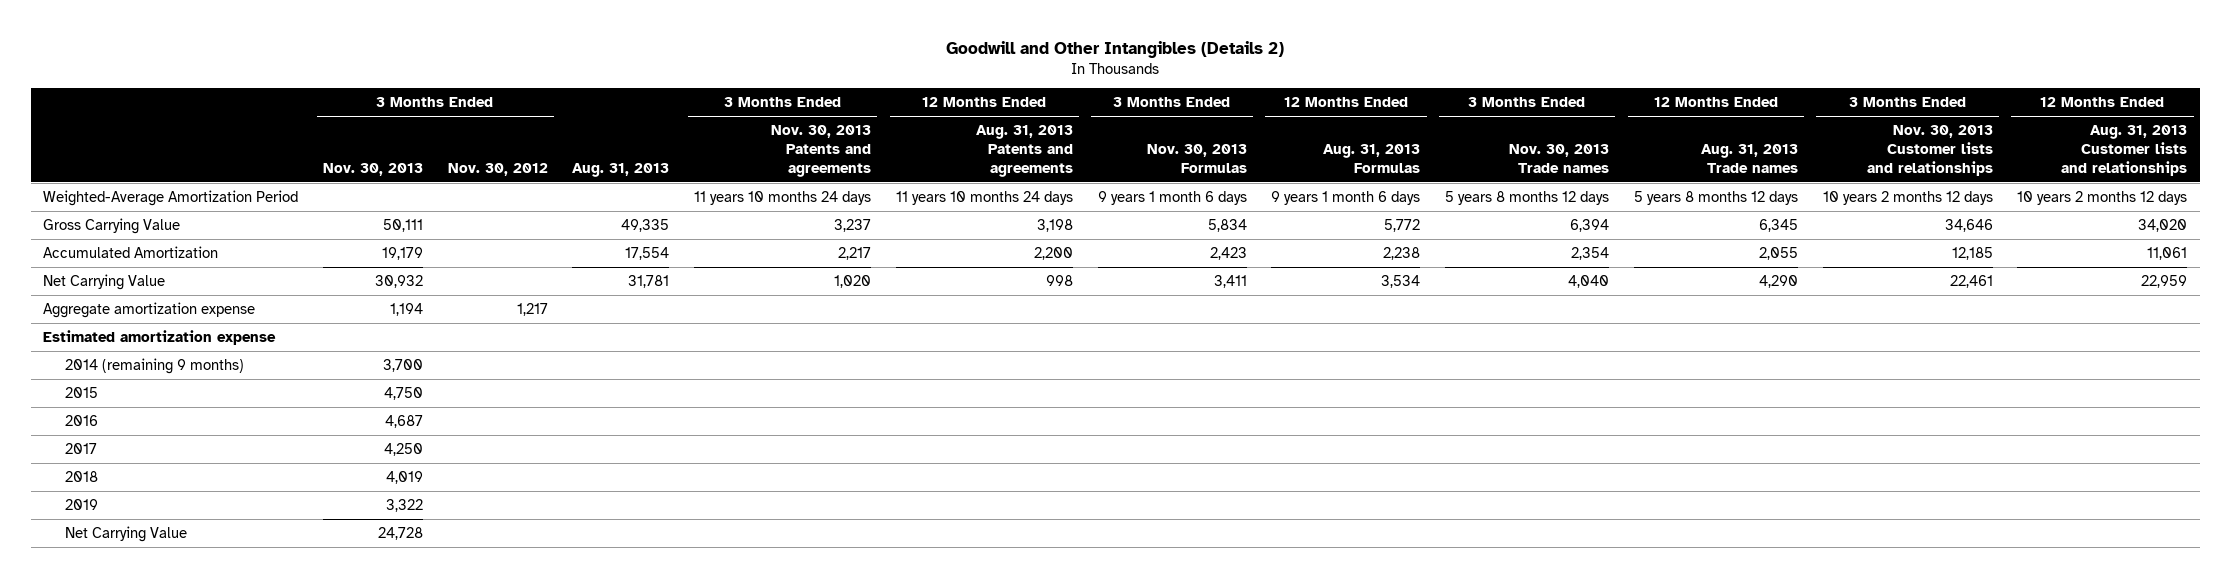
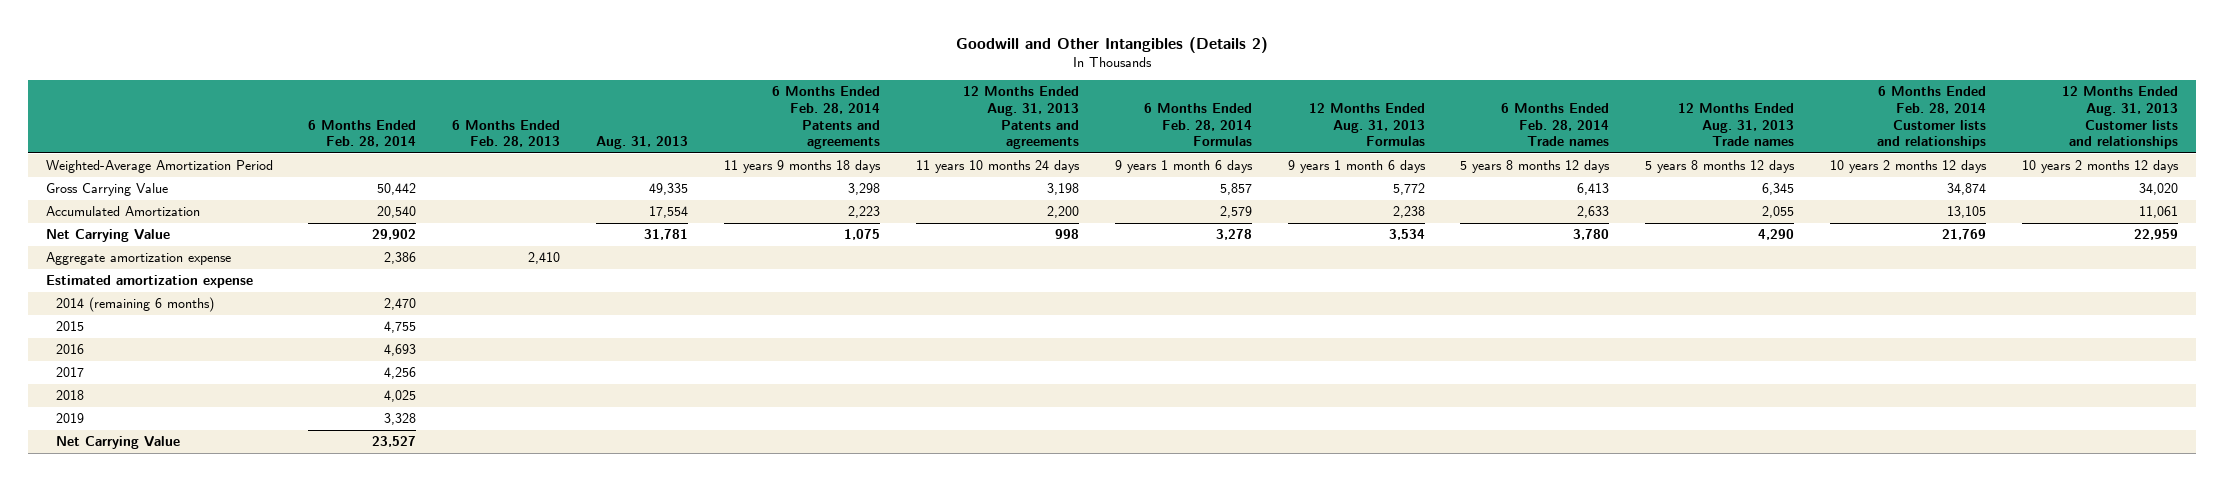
- | 3 Months Ended Nov. 30, 2013 | 3 Months Ended Nov. 30, 2012 | Aug. 31, 2013 | 3 Months Ended Nov. 30, 2013 Patents and agreements | 12 Months Ended Aug. 31, 2013 Patents and agreements | 3 Months Ended Nov. 30, 2013 Formulas | 12 Months Ended Aug. 31, 2013 Formulas | 3 Months Ended Nov. 30, 2013 Trade names | 12 Months Ended Aug. 31, 2013 Trade names | 3 Months Ended Nov. 30, 2013 Customer lists and relationships | 12 Months Ended Aug. 31, 2013 Customer lists and relationships
+ | 6 Months Ended Feb. 28, 2014 | 6 Months Ended Feb. 28, 2013 | Aug. 31, 2013 | 6 Months Ended Feb. 28, 2014 Patents and agreements | 12 Months Ended Aug. 31, 2013 Patents and agreements | 6 Months Ended Feb. 28, 2014 Formulas | 12 Months Ended Aug. 31, 2013 Formulas | 6 Months Ended Feb. 28, 2014 Trade names | 12 Months Ended Aug. 31, 2013 Trade names | 6 Months Ended Feb. 28, 2014 Customer lists and relationships | 12 Months Ended Aug. 31, 2013 Customer lists and relationships
- 2014 (remaining 9 months) | 3,700 | | | | | | | | | |
+ 2014 (remaining 6 months) | 2,470 | | | | | | | | | |

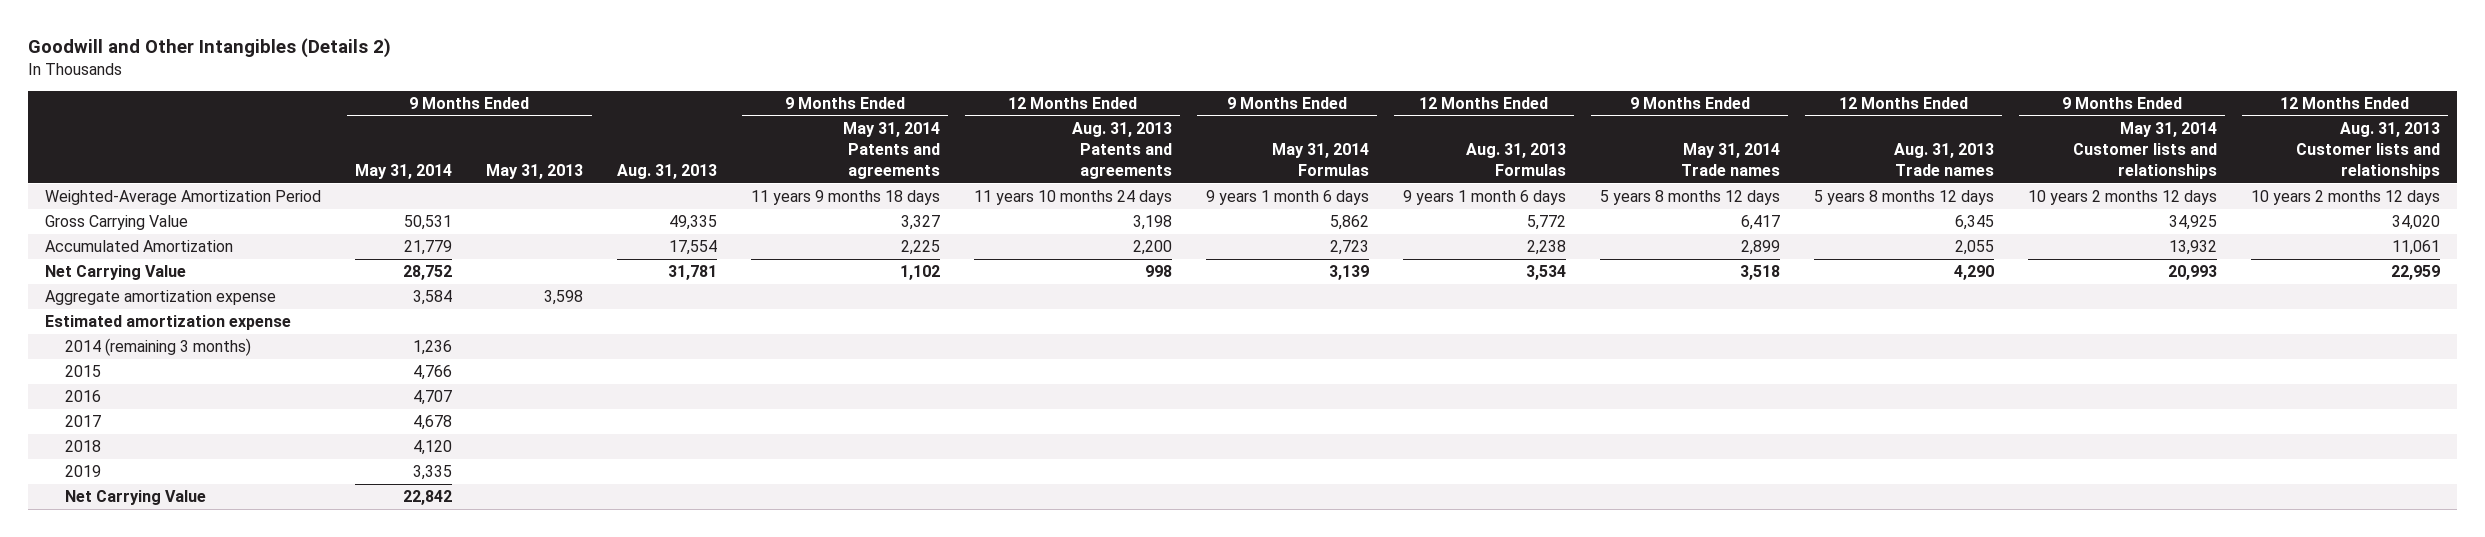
- | 6 Months Ended Feb. 28, 2014 | 6 Months Ended Feb. 28, 2013 | Aug. 31, 2013 | 6 Months Ended Feb. 28, 2014 Patents and agreements | 12 Months Ended Aug. 31, 2013 Patents and agreements | 6 Months Ended Feb. 28, 2014 Formulas | 12 Months Ended Aug. 31, 2013 Formulas | 6 Months Ended Feb. 28, 2014 Trade names | 12 Months Ended Aug. 31, 2013 Trade names | 6 Months Ended Feb. 28, 2014 Customer lists and relationships | 12 Months Ended Aug. 31, 2013 Customer lists and relationships
+ | 9 Months Ended May 31, 2014 | 9 Months Ended May 31, 2013 | Aug. 31, 2013 | 9 Months Ended May 31, 2014 Patents and agreements | 12 Months Ended Aug. 31, 2013 Patents and agreements | 9 Months Ended May 31, 2014 Formulas | 12 Months Ended Aug. 31, 2013 Formulas | 9 Months Ended May 31, 2014 Trade names | 12 Months Ended Aug. 31, 2013 Trade names | 9 Months Ended May 31, 2014 Customer lists and relationships | 12 Months Ended Aug. 31, 2013 Customer lists and relationships
- 2014 (remaining 6 months) | 2,470 | | | | | | | | | |
+ 2014 (remaining 3 months) | 1,236 | | | | | | | | | |

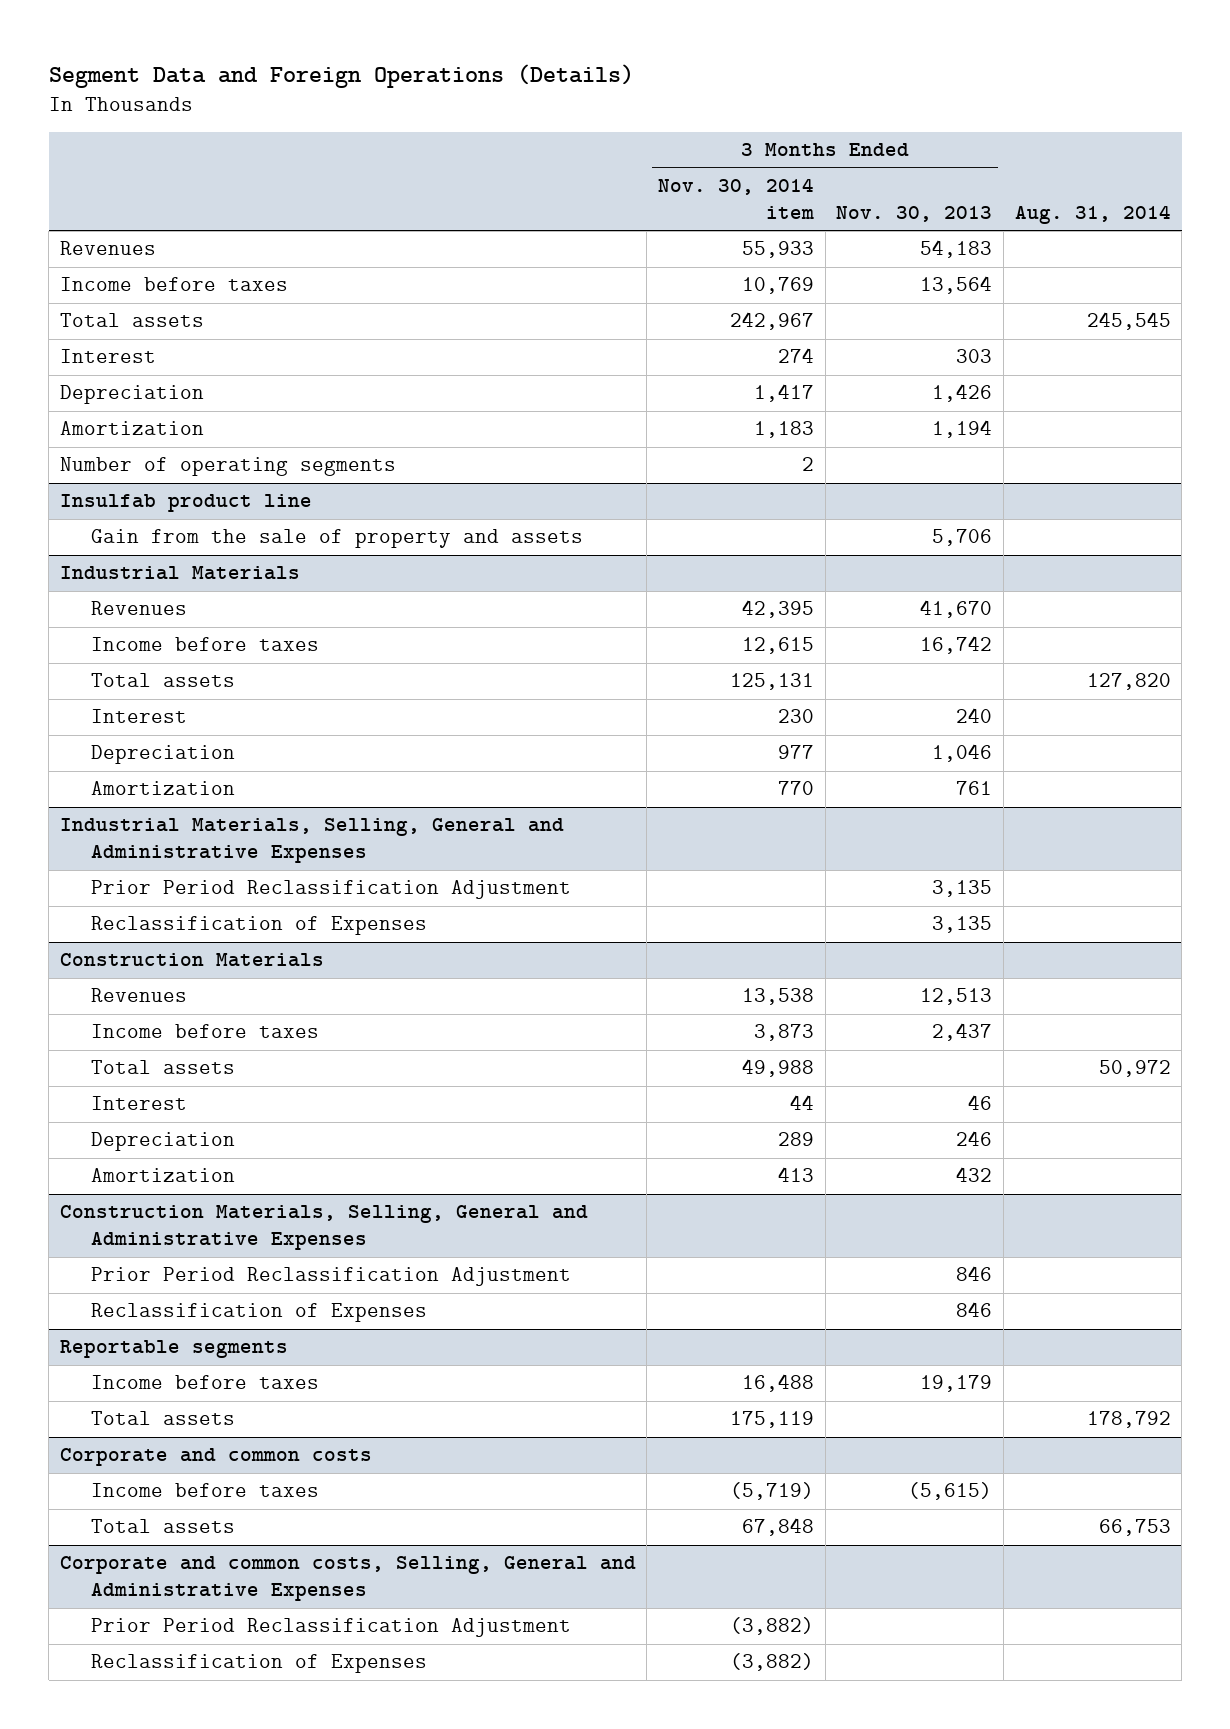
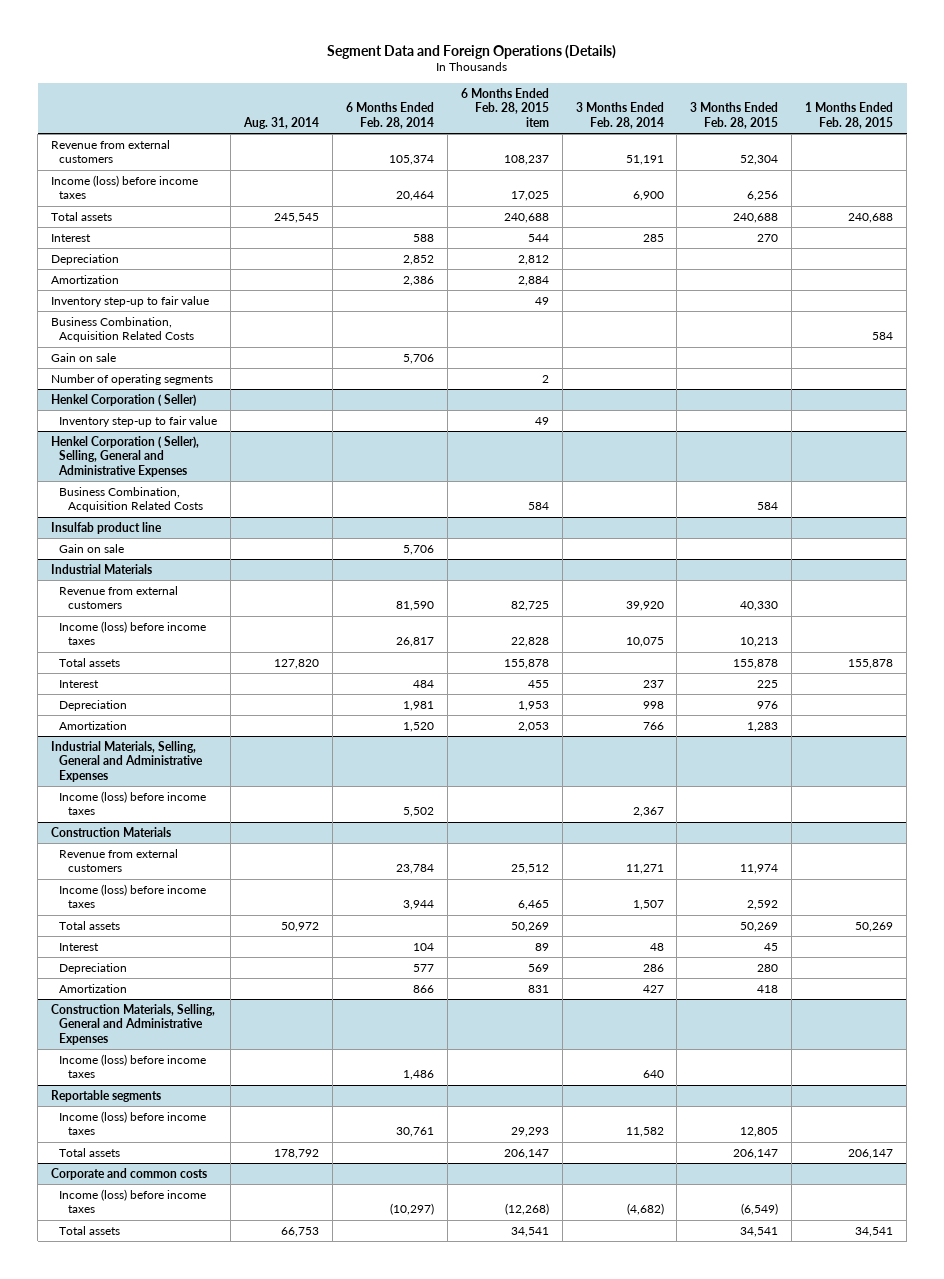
- | 3 Months Ended Nov. 30, 2014 item | 3 Months Ended Nov. 30, 2013 | Aug. 31, 2014
+ | Aug. 31, 2014 | 6 Months Ended Feb. 28, 2014 | 6 Months Ended Feb. 28, 2015 item | 3 Months Ended Feb. 28, 2014 | 3 Months Ended Feb. 28, 2015 | 1 Months Ended Feb. 28, 2015
- Revenues | 55,933 | 54,183 |
- Income before taxes | 10,769 | 13,564 |
+ Revenue from external customers | | 105,374 | 108,237 | 51,191 | 52,304 |
+ Income (loss) before income taxes | | 20,464 | 17,025 | 6,900 | 6,256 |
+ Inventory step-up to fair value | | | 49 | | |
+ Business Combination, Acquisition Related Costs | | | | | | 584
+ Gain on sale | | 5,706 | | | |
+ Henkel Corporation ( Seller)
+ Inventory step-up to fair value | | | 49 | | |
+ Henkel Corporation ( Seller), Selling, General and Administrative Expenses
+ Business Combination, Acquisition Related Costs | | | 584 | | 584 |
@ Insulfab product line
- Gain from the sale of property and assets | | 5,706 |
+ Gain on sale | | 5,706 | | | |
@ Industrial Materials
- Revenues | 42,395 | 41,670 |
- Income before taxes | 12,615 | 16,742 |
+ Revenue from external customers | | 81,590 | 82,725 | 39,920 | 40,330 |
+ Income (loss) before income taxes | | 26,817 | 22,828 | 10,075 | 10,213 |
@ Industrial Materials, Selling, General and Administrative Expenses
- Prior Period Reclassification Adjustment | | 3,135 |
- Reclassification of Expenses | | 3,135 |
+ Income (loss) before income taxes | | 5,502 | | 2,367 | |
@ Construction Materials
- Revenues | 13,538 | 12,513 |
- Income before taxes | 3,873 | 2,437 |
+ Revenue from external customers | | 23,784 | 25,512 | 11,271 | 11,974 |
+ Income (loss) before income taxes | | 3,944 | 6,465 | 1,507 | 2,592 |
@ Construction Materials, Selling, General and Administrative Expenses
- Prior Period Reclassification Adjustment | | 846 |
- Reclassification of Expenses | | 846 |
+ Income (loss) before income taxes | | 1,486 | | 640 | |
@ Reportable segments
- Income before taxes | 16,488 | 19,179 |
+ Income (loss) before income taxes | | 30,761 | 29,293 | 11,582 | 12,805 |
@ Corporate and common costs
- Income before taxes | (5,719) | (5,615) |
+ Income (loss) before income taxes | | (10,297) | (12,268) | (4,682) | (6,549) |
- Corporate and common costs, Selling, General and Administrative Expenses
- Prior Period Reclassification Adjustment | (3,882) | |
- Reclassification of Expenses | (3,882) | |

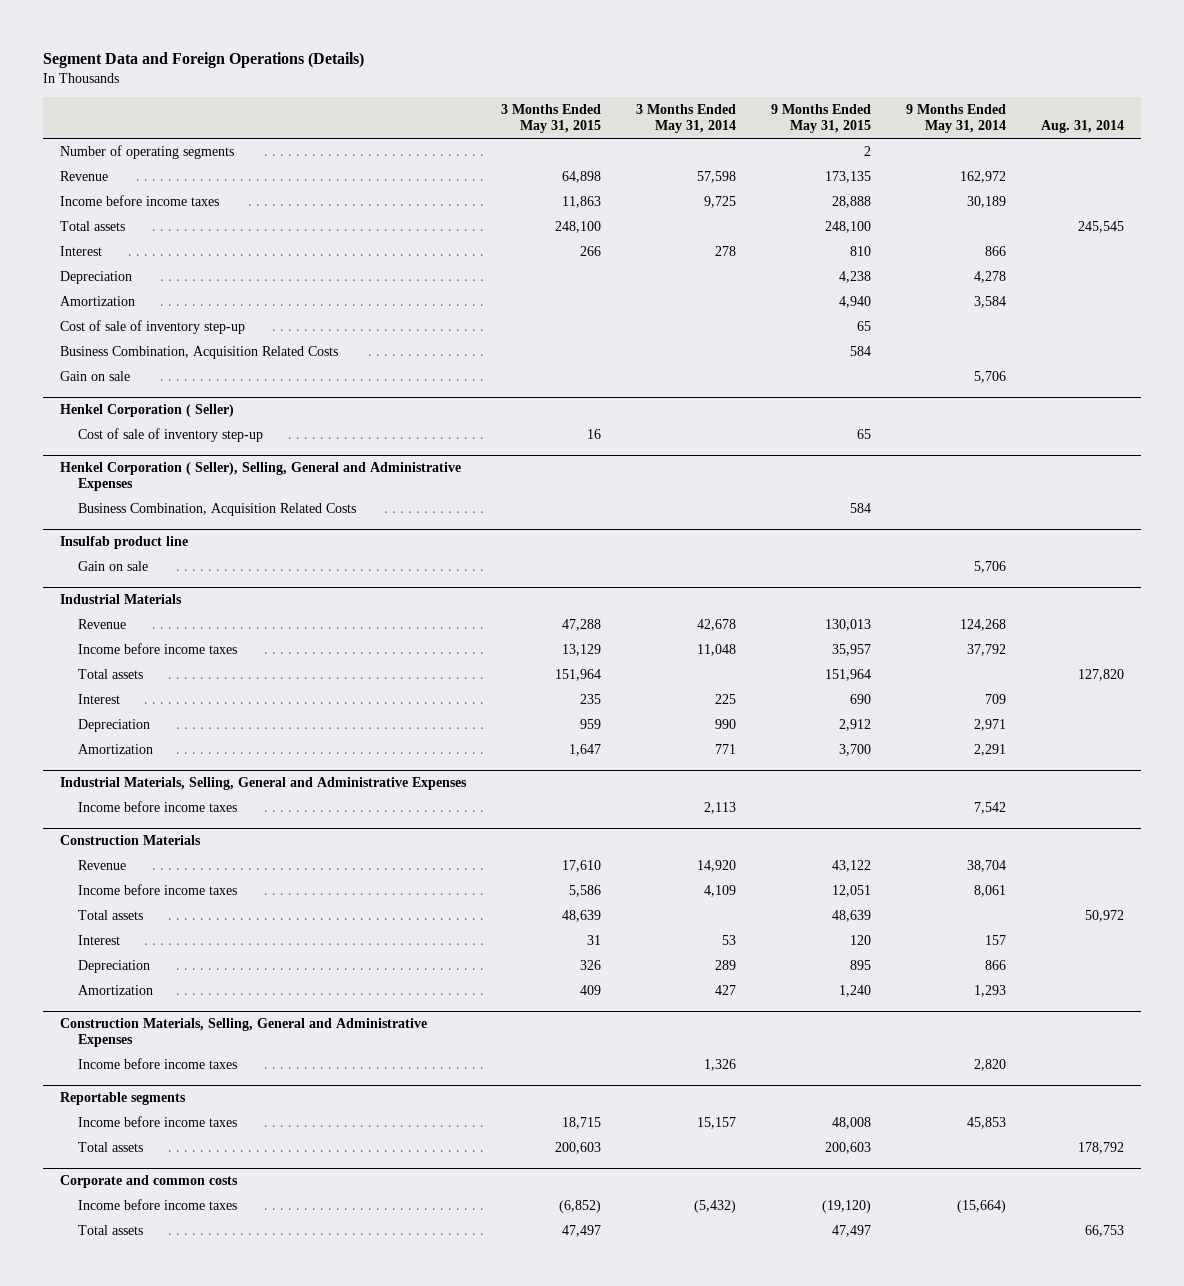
- | Aug. 31, 2014 | 6 Months Ended Feb. 28, 2014 | 6 Months Ended Feb. 28, 2015 item | 3 Months Ended Feb. 28, 2014 | 3 Months Ended Feb. 28, 2015 | 1 Months Ended Feb. 28, 2015
+ | 3 Months Ended May 31, 2015 | 3 Months Ended May 31, 2014 | 9 Months Ended May 31, 2015 | 9 Months Ended May 31, 2014 | Aug. 31, 2014
- Revenue from external customers | | 105,374 | 108,237 | 51,191 | 52,304 |
- Income (loss) before income taxes | | 20,464 | 17,025 | 6,900 | 6,256 |
moved up: Number of operating segments | | | 2 | |
+ Revenue | 64,898 | 57,598 | 173,135 | 162,972 |
+ Income before income taxes | 11,863 | 9,725 | 28,888 | 30,189 |
- Inventory step-up to fair value | | | 49 | | |
+ Cost of sale of inventory step-up | | | 65 | |
@ Henkel Corporation ( Seller)
- Inventory step-up to fair value | | | 49 | | |
+ Cost of sale of inventory step-up | 16 | | 65 | |
@ Industrial Materials
- Revenue from external customers | | 81,590 | 82,725 | 39,920 | 40,330 |
- Income (loss) before income taxes | | 26,817 | 22,828 | 10,075 | 10,213 |
+ Revenue | 47,288 | 42,678 | 130,013 | 124,268 |
+ Income before income taxes | 13,129 | 11,048 | 35,957 | 37,792 |
@ Industrial Materials, Selling, General and Administrative Expenses
- Income (loss) before income taxes | | 5,502 | | 2,367 | |
+ Income before income taxes | | 2,113 | | 7,542 |
@ Construction Materials
- Revenue from external customers | | 23,784 | 25,512 | 11,271 | 11,974 |
- Income (loss) before income taxes | | 3,944 | 6,465 | 1,507 | 2,592 |
+ Revenue | 17,610 | 14,920 | 43,122 | 38,704 |
+ Income before income taxes | 5,586 | 4,109 | 12,051 | 8,061 |
@ Construction Materials, Selling, General and Administrative Expenses
- Income (loss) before income taxes | | 1,486 | | 640 | |
+ Income before income taxes | | 1,326 | | 2,820 |
@ Reportable segments
- Income (loss) before income taxes | | 30,761 | 29,293 | 11,582 | 12,805 |
+ Income before income taxes | 18,715 | 15,157 | 48,008 | 45,853 |
@ Corporate and common costs
- Income (loss) before income taxes | | (10,297) | (12,268) | (4,682) | (6,549) |
+ Income before income taxes | (6,852) | (5,432) | (19,120) | (15,664) |

